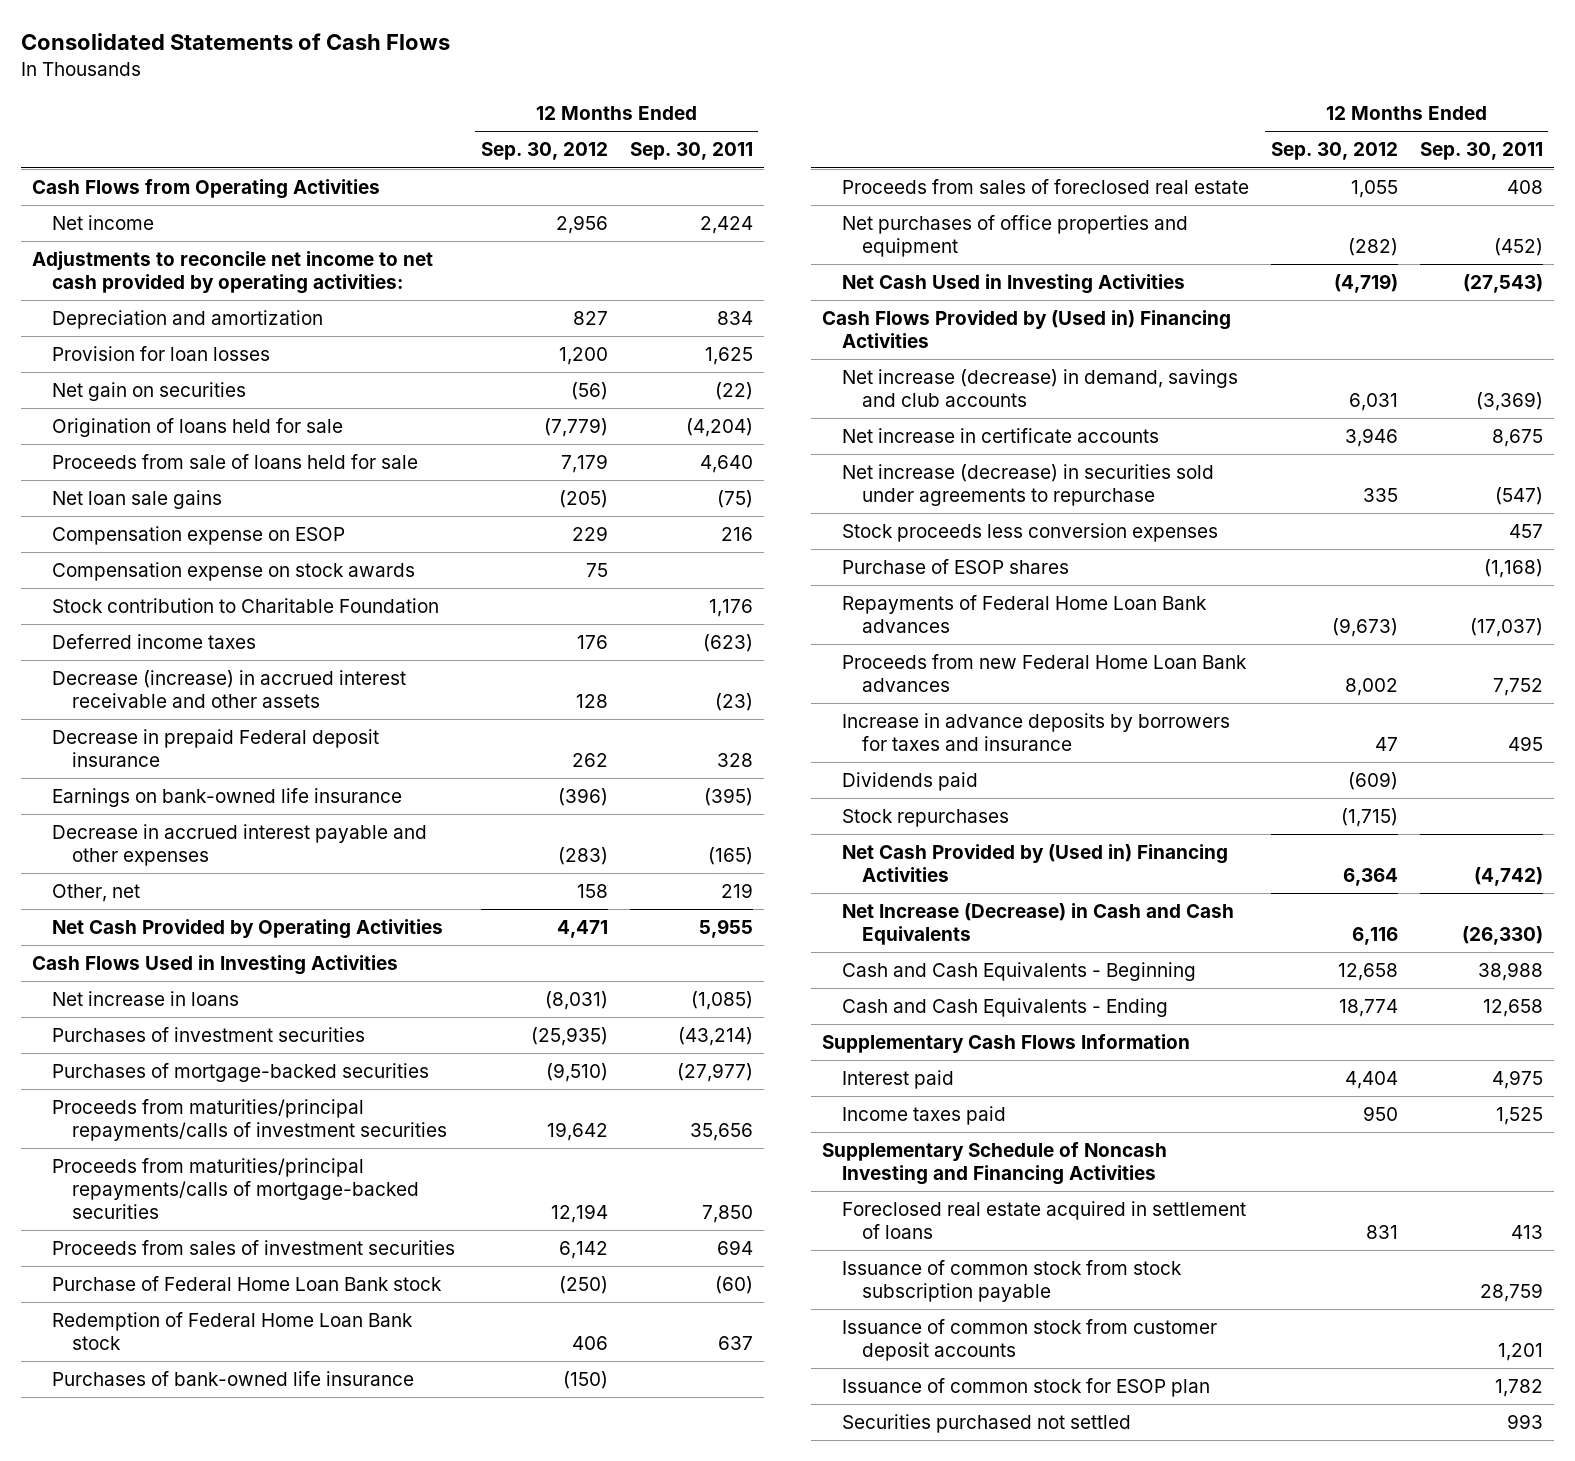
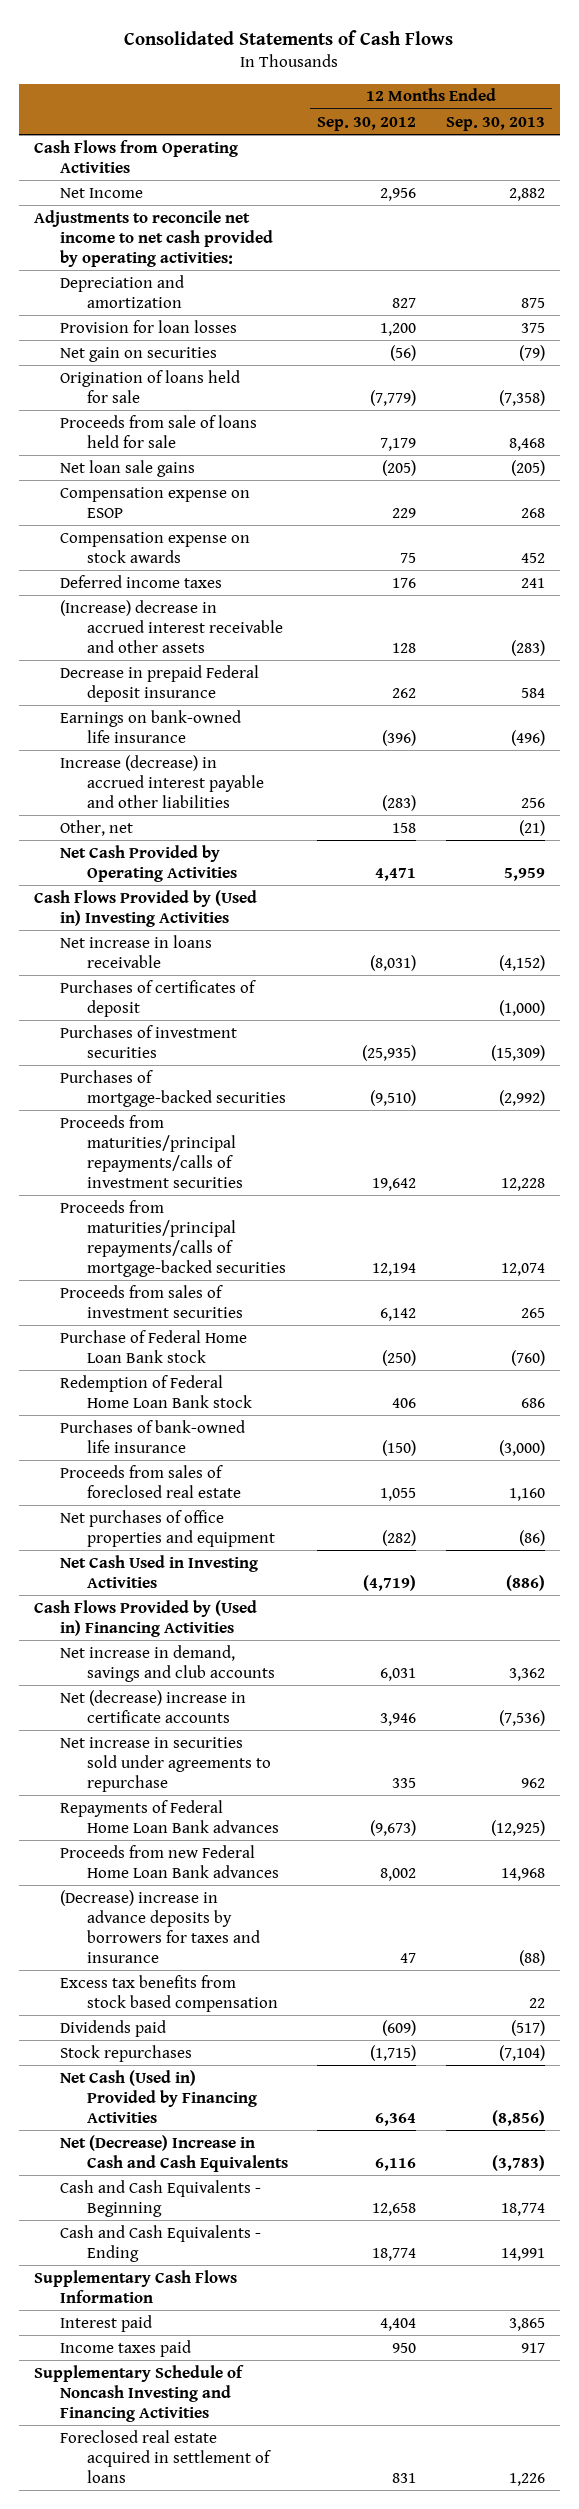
- | 12 Months Ended Sep. 30, 2012 | 12 Months Ended Sep. 30, 2011
+ | 12 Months Ended Sep. 30, 2012 | 12 Months Ended Sep. 30, 2013
- Net income | 2,956 | 2,424
+ Net Income | 2,956 | 2,882
- Stock contribution to Charitable Foundation | | 1,176
- Decrease (increase) in accrued interest receivable and other assets | 128 | (23)
+ (Increase) decrease in accrued interest receivable and other assets | 128 | (283)
- Decrease in accrued interest payable and other expenses | (283) | (165)
+ Increase (decrease) in accrued interest payable and other liabilities | (283) | 256
- Cash Flows Used in Investing Activities
- Net increase in loans | (8,031) | (1,085)
+ Cash Flows Provided by (Used in) Investing Activities
+ Net increase in loans receivable | (8,031) | (4,152)
+ Purchases of certificates of deposit | | (1,000)
- Net increase (decrease) in demand, savings and club accounts | 6,031 | (3,369)
- Net increase in certificate accounts | 3,946 | 8,675
- Net increase (decrease) in securities sold under agreements to repurchase | 335 | (547)
- Stock proceeds less conversion expenses | | 457
- Purchase of ESOP shares | | (1,168)
+ Net increase in demand, savings and club accounts | 6,031 | 3,362
+ Net (decrease) increase in certificate accounts | 3,946 | (7,536)
+ Net increase in securities sold under agreements to repurchase | 335 | 962
- Increase in advance deposits by borrowers for taxes and insurance | 47 | 495
+ (Decrease) increase in advance deposits by borrowers for taxes and insurance | 47 | (88)
+ Excess tax benefits from stock based compensation | | 22
- Net Cash Provided by (Used in) Financing Activities | 6,364 | (4,742)
- Net Increase (Decrease) in Cash and Cash Equivalents | 6,116 | (26,330)
+ Net Cash (Used in) Provided by Financing Activities | 6,364 | (8,856)
+ Net (Decrease) Increase in Cash and Cash Equivalents | 6,116 | (3,783)
- Issuance of common stock from stock subscription payable | | 28,759
- Issuance of common stock from customer deposit accounts | | 1,201
- Issuance of common stock for ESOP plan | | 1,782
- Securities purchased not settled | | 993

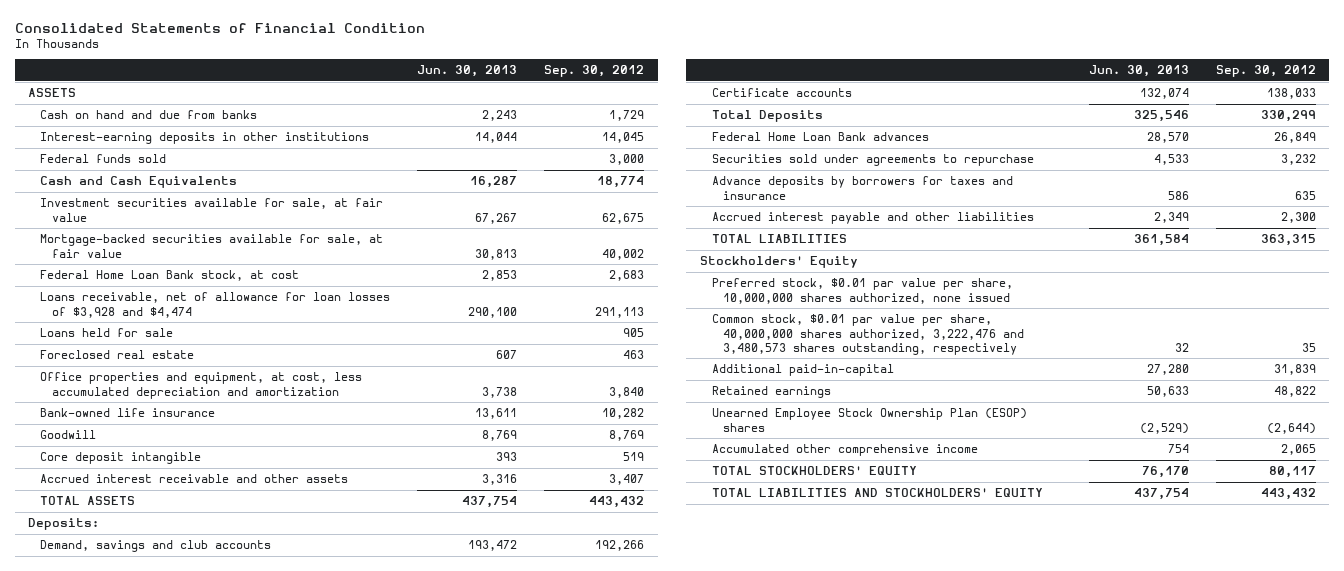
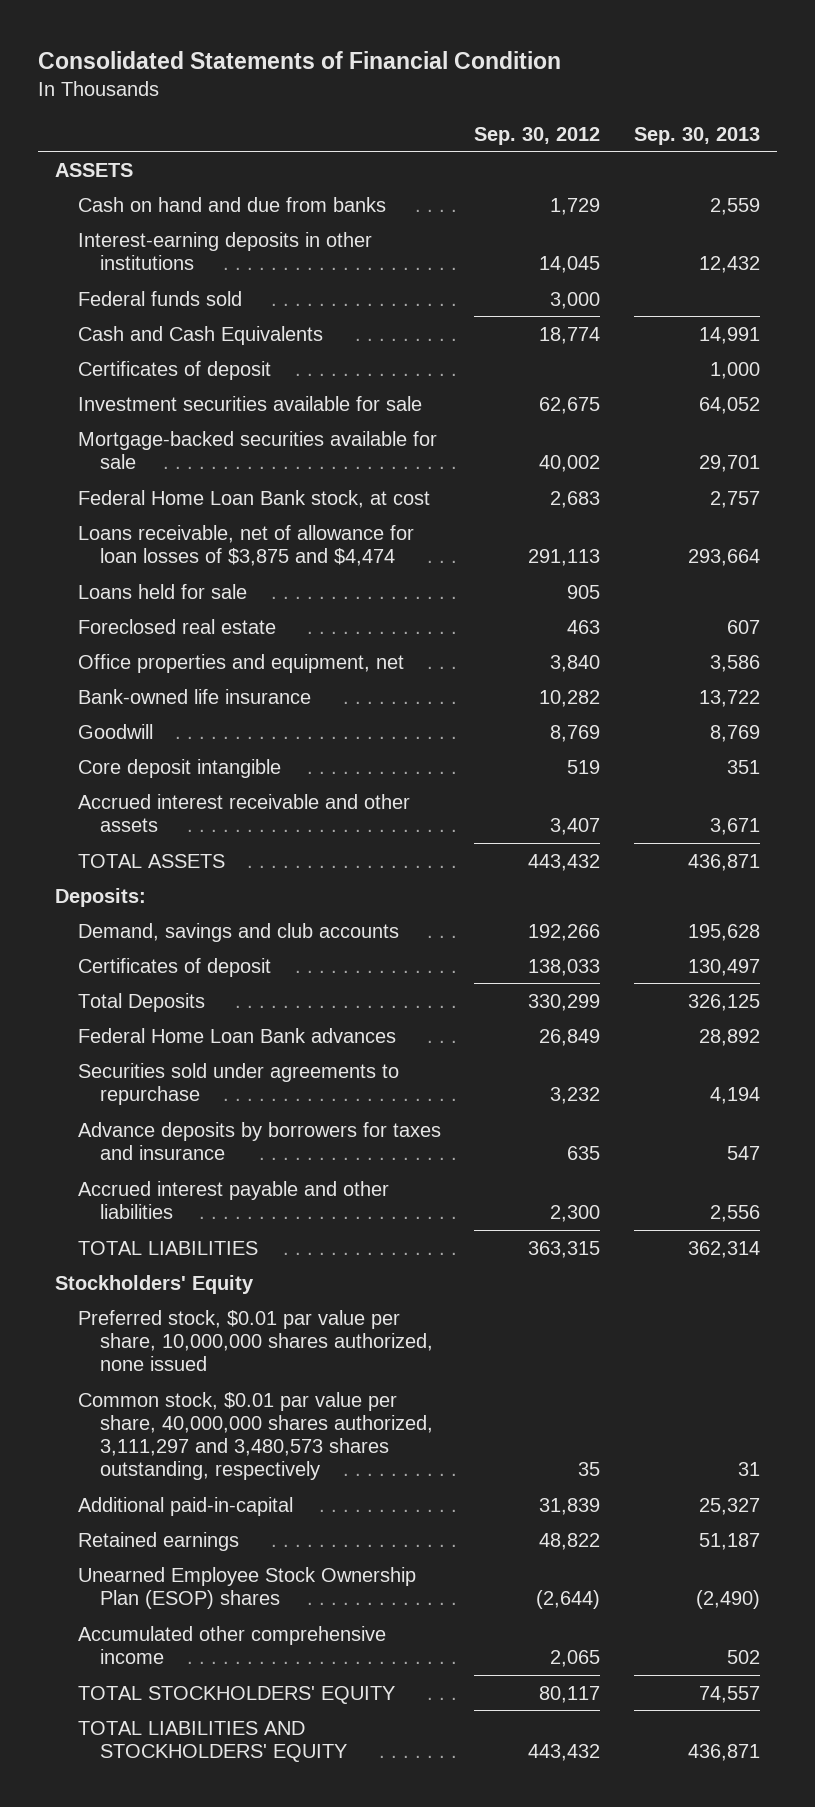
- | Jun. 30, 2013 | Sep. 30, 2012
+ | Sep. 30, 2012 | Sep. 30, 2013
- Investment securities available for sale, at fair value | 67,267 | 62,675
- Mortgage-backed securities available for sale, at fair value | 30,813 | 40,002
+ Certificates of deposit | | 1,000
+ Investment securities available for sale | 62,675 | 64,052
+ Mortgage-backed securities available for sale | 40,002 | 29,701
- Loans receivable, net of allowance for loan losses of $3,928 and $4,474 | 290,100 | 291,113
+ Loans receivable, net of allowance for loan losses of $3,875 and $4,474 | 291,113 | 293,664
- Office properties and equipment, at cost, less accumulated depreciation and amortization | 3,738 | 3,840
+ Office properties and equipment, net | 3,840 | 3,586
- Certificate accounts | 132,074 | 138,033
+ Certificates of deposit | 138,033 | 130,497
- Common stock, $0.01 par value per share, 40,000,000 shares authorized, 3,222,476 and 3,480,573 shares outstanding, respectively | 32 | 35
+ Common stock, $0.01 par value per share, 40,000,000 shares authorized, 3,111,297 and 3,480,573 shares outstanding, respectively | 35 | 31

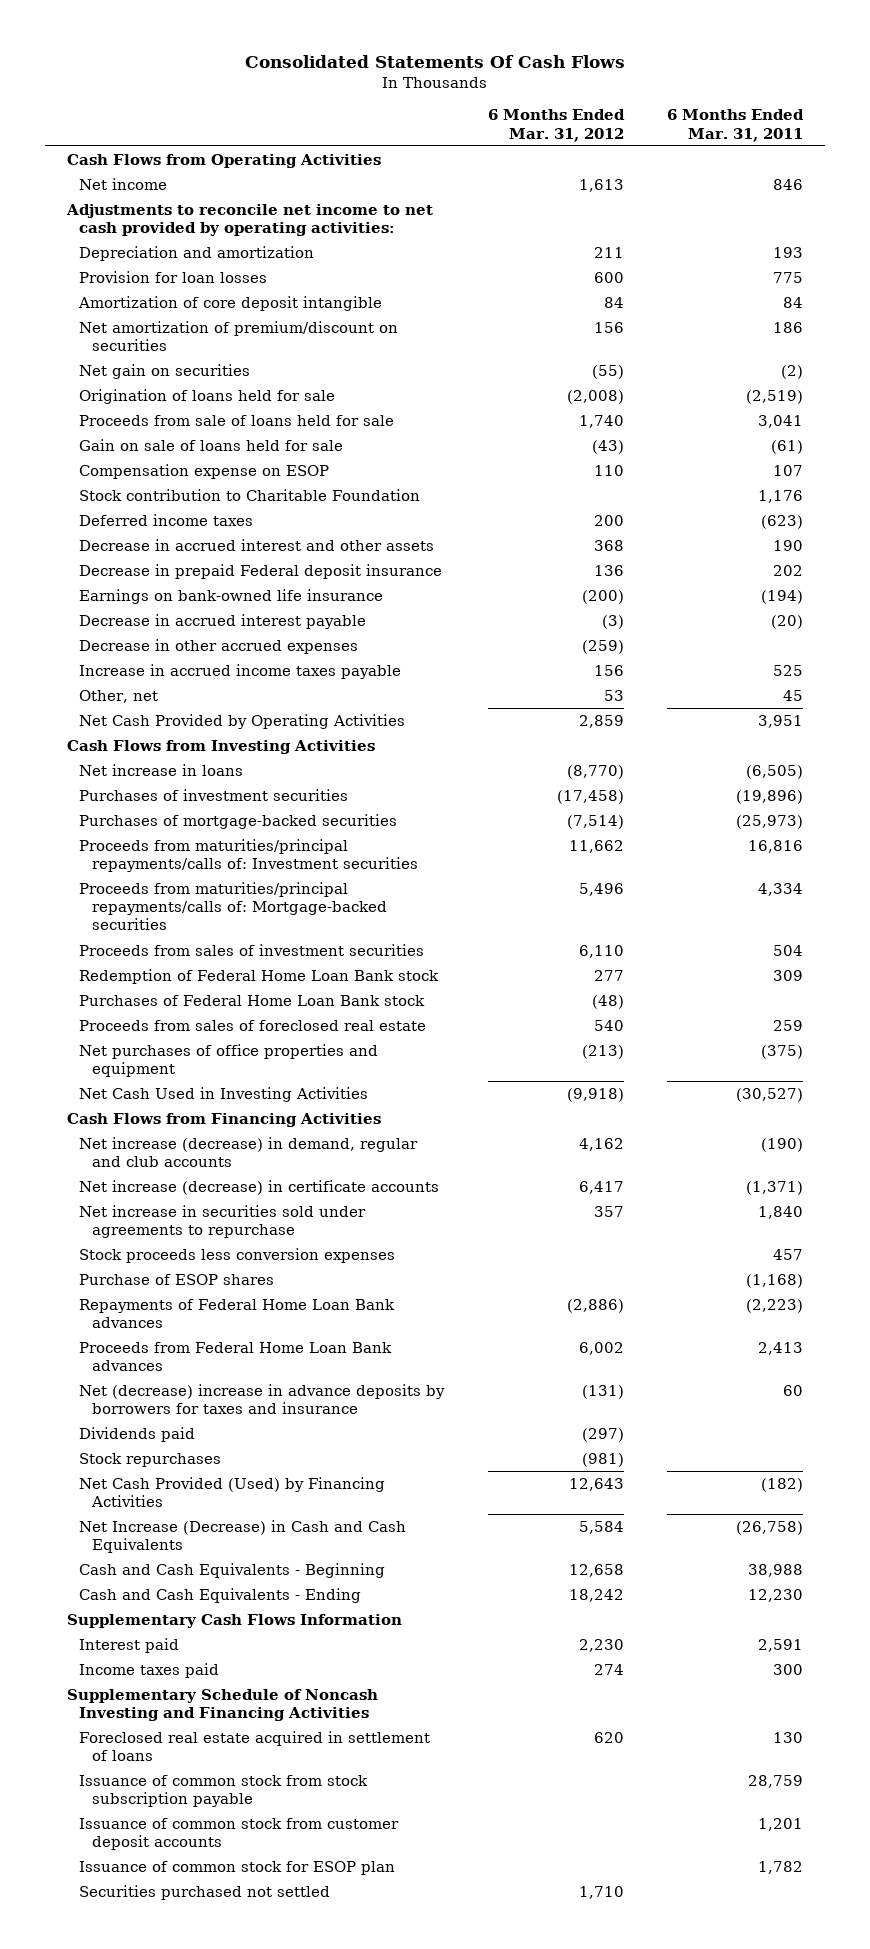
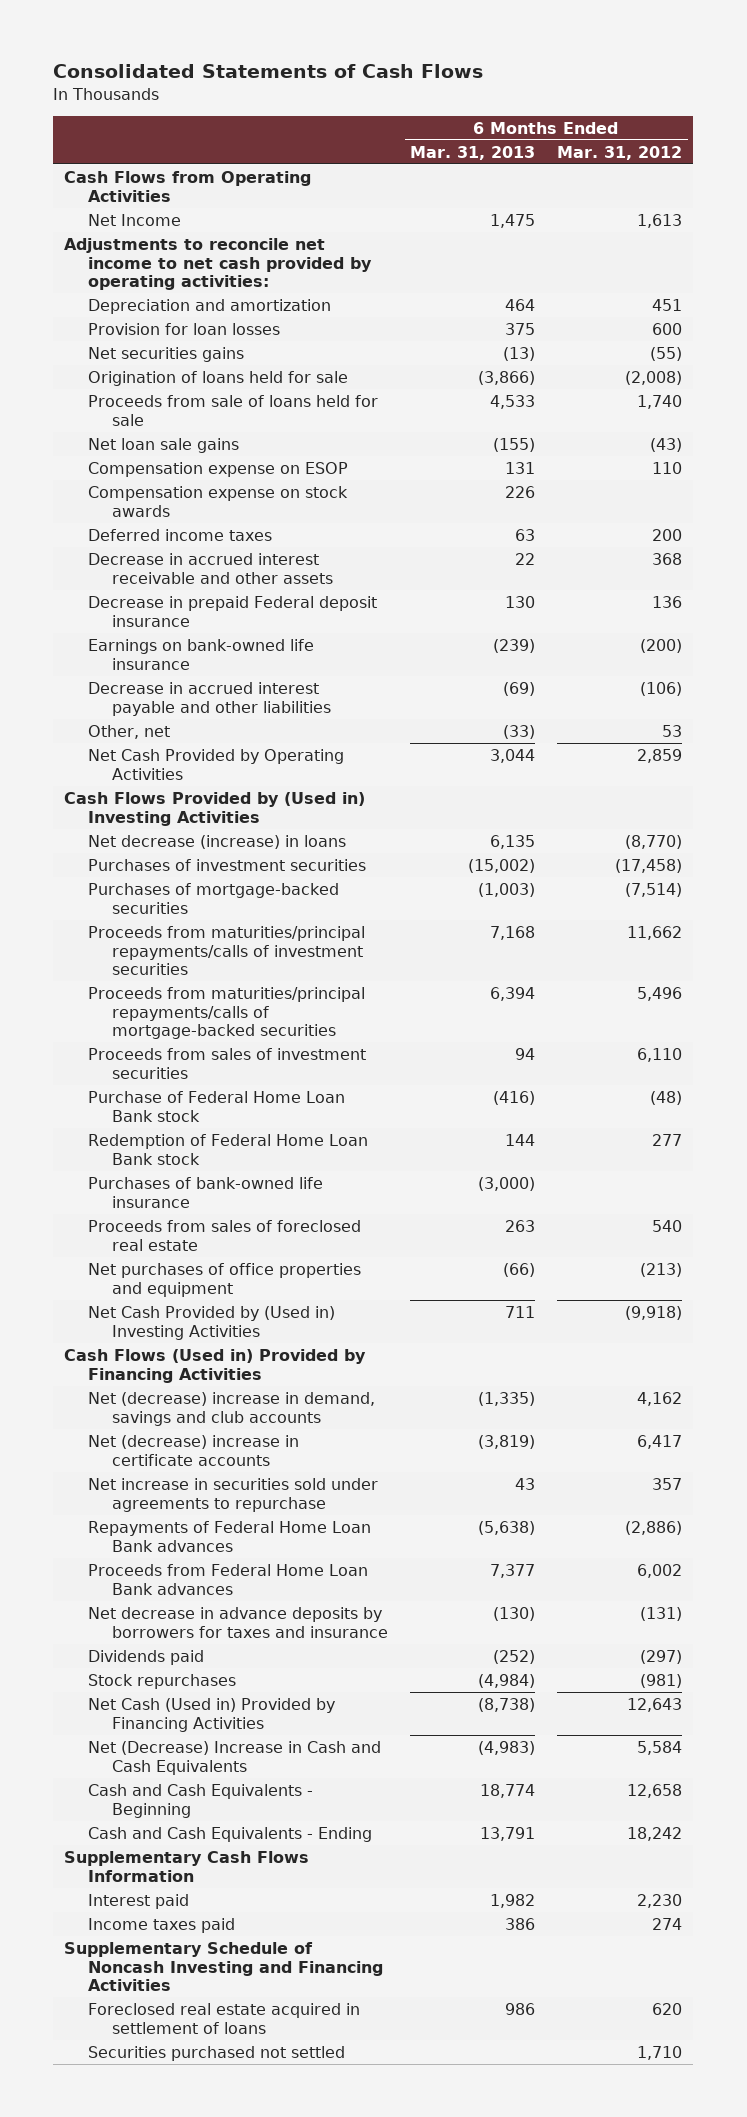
- Consolidated Statements Of Cash Flows
+ Consolidated Statements of Cash Flows
- | 6 Months Ended Mar. 31, 2012 | 6 Months Ended Mar. 31, 2011
+ | 6 Months Ended Mar. 31, 2013 | 6 Months Ended Mar. 31, 2012
- Net income | 1,613 | 846
+ Net Income | 1,475 | 1,613
- Depreciation and amortization | 211 | 193
+ Depreciation and amortization | 464 | 451
- Amortization of core deposit intangible | 84 | 84
- Net amortization of premium/discount on securities | 156 | 186
- Net gain on securities | (55) | (2)
+ Net securities gains | (13) | (55)
- Gain on sale of loans held for sale | (43) | (61)
+ Net loan sale gains | (155) | (43)
- Stock contribution to Charitable Foundation | | 1,176
+ Compensation expense on stock awards | 226 |
- Decrease in accrued interest and other assets | 368 | 190
+ Decrease in accrued interest receivable and other assets | 22 | 368
- Decrease in accrued interest payable | (3) | (20)
- Decrease in other accrued expenses | (259) |
- Increase in accrued income taxes payable | 156 | 525
+ Decrease in accrued interest payable and other liabilities | (69) | (106)
- Cash Flows from Investing Activities
- Net increase in loans | (8,770) | (6,505)
+ Cash Flows Provided by (Used in) Investing Activities
+ Net decrease (increase) in loans | 6,135 | (8,770)
- Proceeds from maturities/principal repayments/calls of: Investment securities | 11,662 | 16,816
- Proceeds from maturities/principal repayments/calls of: Mortgage-backed securities | 5,496 | 4,334
+ Proceeds from maturities/principal repayments/calls of investment securities | 7,168 | 11,662
+ Proceeds from maturities/principal repayments/calls of mortgage-backed securities | 6,394 | 5,496
+ Purchase of Federal Home Loan Bank stock | (416) | (48)
- Purchases of Federal Home Loan Bank stock | (48) |
+ Purchases of bank-owned life insurance | (3,000) |
- Net Cash Used in Investing Activities | (9,918) | (30,527)
- Cash Flows from Financing Activities
- Net increase (decrease) in demand, regular and club accounts | 4,162 | (190)
- Net increase (decrease) in certificate accounts | 6,417 | (1,371)
+ Net Cash Provided by (Used in) Investing Activities | 711 | (9,918)
+ Cash Flows (Used in) Provided by Financing Activities
+ Net (decrease) increase in demand, savings and club accounts | (1,335) | 4,162
+ Net (decrease) increase in certificate accounts | (3,819) | 6,417
- Stock proceeds less conversion expenses | | 457
- Purchase of ESOP shares | | (1,168)
- Net (decrease) increase in advance deposits by borrowers for taxes and insurance | (131) | 60
+ Net decrease in advance deposits by borrowers for taxes and insurance | (130) | (131)
- Net Cash Provided (Used) by Financing Activities | 12,643 | (182)
- Net Increase (Decrease) in Cash and Cash Equivalents | 5,584 | (26,758)
+ Net Cash (Used in) Provided by Financing Activities | (8,738) | 12,643
+ Net (Decrease) Increase in Cash and Cash Equivalents | (4,983) | 5,584
- Issuance of common stock from stock subscription payable | | 28,759
- Issuance of common stock from customer deposit accounts | | 1,201
- Issuance of common stock for ESOP plan | | 1,782

